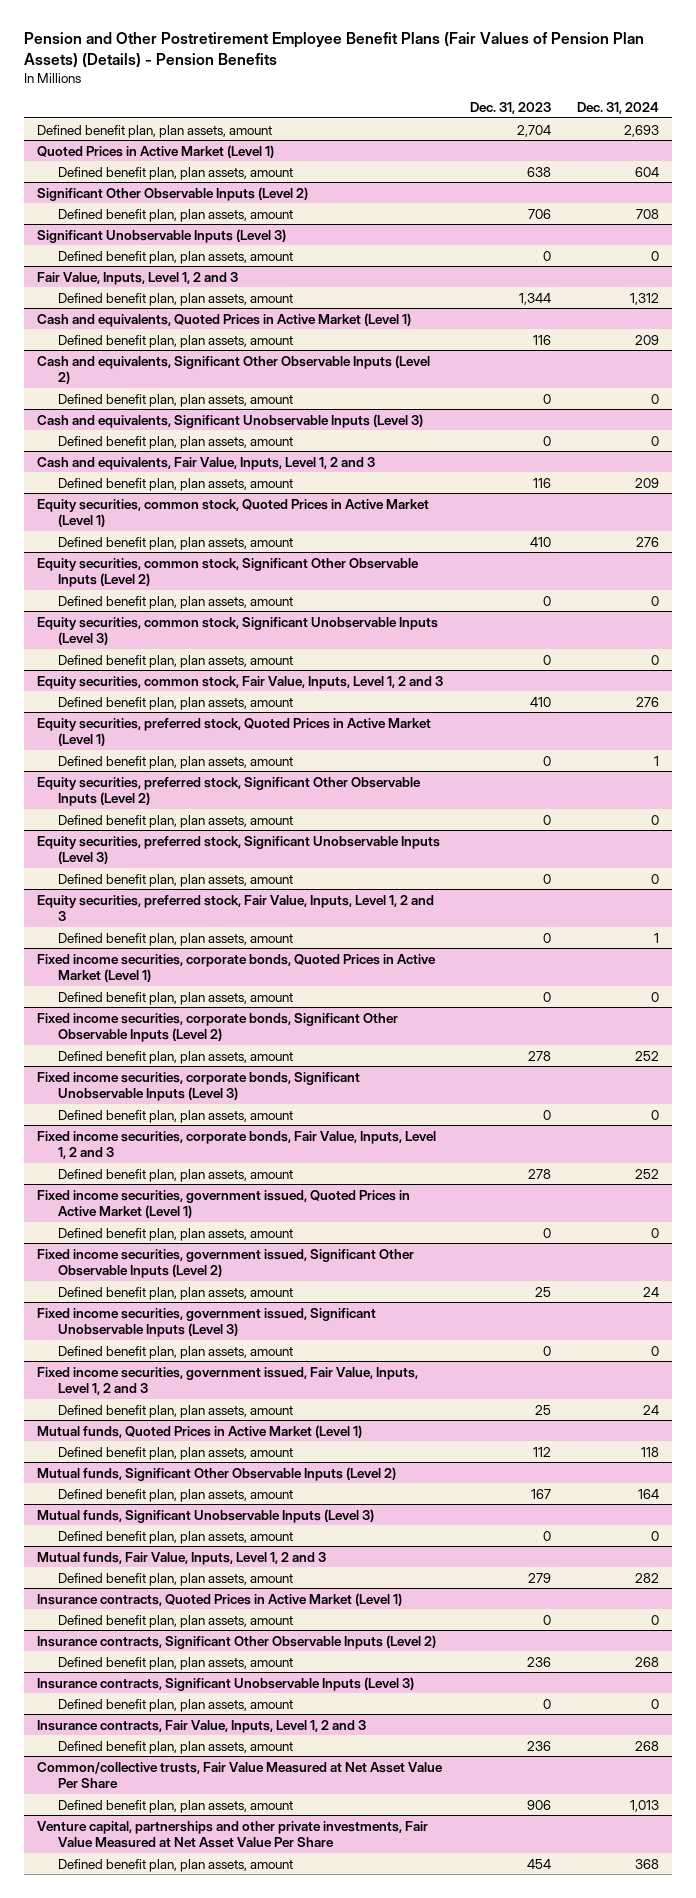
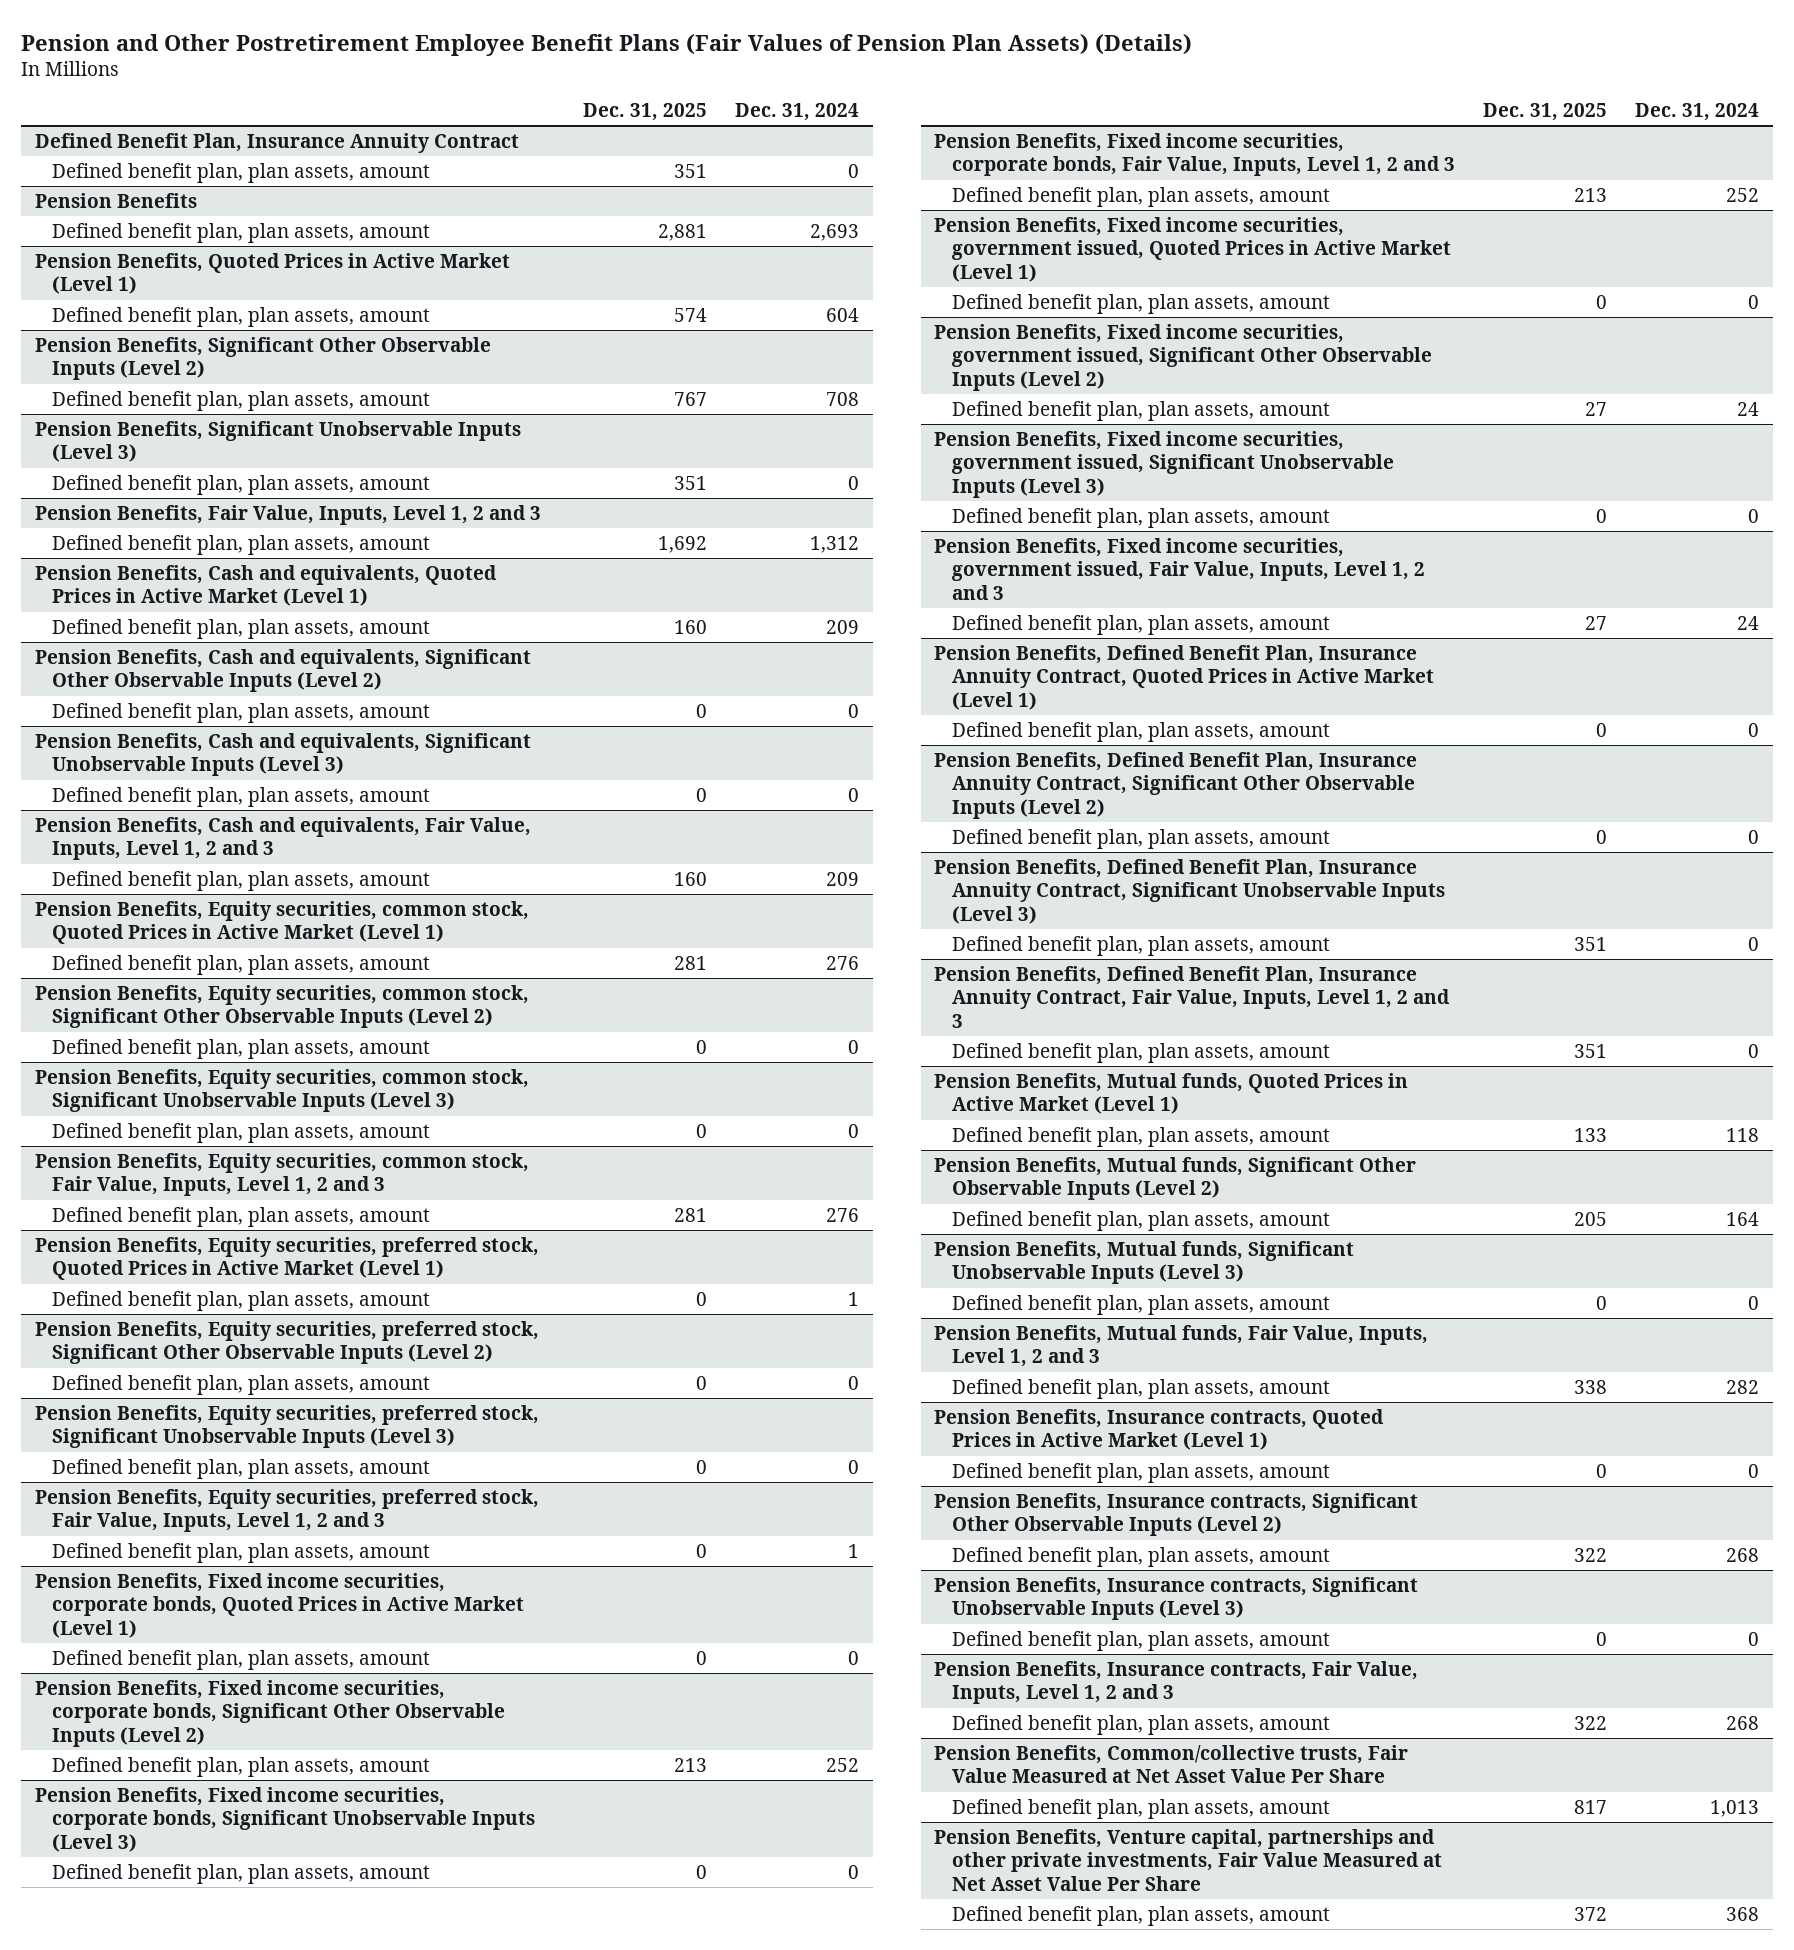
- Pension and Other Postretirement Employee Benefit Plans (Fair Values of Pension Plan Assets) (Details) - Pension Benefits
+ Pension and Other Postretirement Employee Benefit Plans (Fair Values of Pension Plan Assets) (Details)
- | Dec. 31, 2023 | Dec. 31, 2024
+ | Dec. 31, 2025 | Dec. 31, 2024
+ Defined Benefit Plan, Insurance Annuity Contract
+ Defined benefit plan, plan assets, amount | 351 | 0
+ Pension Benefits
- Quoted Prices in Active Market (Level 1)
+ Pension Benefits, Quoted Prices in Active Market (Level 1)
- Significant Other Observable Inputs (Level 2)
+ Pension Benefits, Significant Other Observable Inputs (Level 2)
- Significant Unobservable Inputs (Level 3)
+ Pension Benefits, Significant Unobservable Inputs (Level 3)
- Fair Value, Inputs, Level 1, 2 and 3
+ Pension Benefits, Fair Value, Inputs, Level 1, 2 and 3
- Cash and equivalents, Quoted Prices in Active Market (Level 1)
+ Pension Benefits, Cash and equivalents, Quoted Prices in Active Market (Level 1)
- Cash and equivalents, Significant Other Observable Inputs (Level 2)
+ Pension Benefits, Cash and equivalents, Significant Other Observable Inputs (Level 2)
- Cash and equivalents, Significant Unobservable Inputs (Level 3)
+ Pension Benefits, Cash and equivalents, Significant Unobservable Inputs (Level 3)
- Cash and equivalents, Fair Value, Inputs, Level 1, 2 and 3
+ Pension Benefits, Cash and equivalents, Fair Value, Inputs, Level 1, 2 and 3
- Equity securities, common stock, Quoted Prices in Active Market (Level 1)
+ Pension Benefits, Equity securities, common stock, Quoted Prices in Active Market (Level 1)
- Equity securities, common stock, Significant Other Observable Inputs (Level 2)
+ Pension Benefits, Equity securities, common stock, Significant Other Observable Inputs (Level 2)
- Equity securities, common stock, Significant Unobservable Inputs (Level 3)
+ Pension Benefits, Equity securities, common stock, Significant Unobservable Inputs (Level 3)
- Equity securities, common stock, Fair Value, Inputs, Level 1, 2 and 3
+ Pension Benefits, Equity securities, common stock, Fair Value, Inputs, Level 1, 2 and 3
- Equity securities, preferred stock, Quoted Prices in Active Market (Level 1)
+ Pension Benefits, Equity securities, preferred stock, Quoted Prices in Active Market (Level 1)
- Equity securities, preferred stock, Significant Other Observable Inputs (Level 2)
+ Pension Benefits, Equity securities, preferred stock, Significant Other Observable Inputs (Level 2)
- Equity securities, preferred stock, Significant Unobservable Inputs (Level 3)
+ Pension Benefits, Equity securities, preferred stock, Significant Unobservable Inputs (Level 3)
- Equity securities, preferred stock, Fair Value, Inputs, Level 1, 2 and 3
+ Pension Benefits, Equity securities, preferred stock, Fair Value, Inputs, Level 1, 2 and 3
- Fixed income securities, corporate bonds, Quoted Prices in Active Market (Level 1)
+ Pension Benefits, Fixed income securities, corporate bonds, Quoted Prices in Active Market (Level 1)
- Fixed income securities, corporate bonds, Significant Other Observable Inputs (Level 2)
+ Pension Benefits, Fixed income securities, corporate bonds, Significant Other Observable Inputs (Level 2)
- Fixed income securities, corporate bonds, Significant Unobservable Inputs (Level 3)
+ Pension Benefits, Fixed income securities, corporate bonds, Significant Unobservable Inputs (Level 3)
- Fixed income securities, corporate bonds, Fair Value, Inputs, Level 1, 2 and 3
+ Pension Benefits, Fixed income securities, corporate bonds, Fair Value, Inputs, Level 1, 2 and 3
- Fixed income securities, government issued, Quoted Prices in Active Market (Level 1)
+ Pension Benefits, Fixed income securities, government issued, Quoted Prices in Active Market (Level 1)
- Fixed income securities, government issued, Significant Other Observable Inputs (Level 2)
+ Pension Benefits, Fixed income securities, government issued, Significant Other Observable Inputs (Level 2)
- Fixed income securities, government issued, Significant Unobservable Inputs (Level 3)
+ Pension Benefits, Fixed income securities, government issued, Significant Unobservable Inputs (Level 3)
- Fixed income securities, government issued, Fair Value, Inputs, Level 1, 2 and 3
+ Pension Benefits, Fixed income securities, government issued, Fair Value, Inputs, Level 1, 2 and 3
- Mutual funds, Quoted Prices in Active Market (Level 1)
+ Pension Benefits, Defined Benefit Plan, Insurance Annuity Contract, Quoted Prices in Active Market (Level 1)
+ Defined benefit plan, plan assets, amount | 0 | 0
+ Pension Benefits, Defined Benefit Plan, Insurance Annuity Contract, Significant Other Observable Inputs (Level 2)
+ Defined benefit plan, plan assets, amount | 0 | 0
+ Pension Benefits, Defined Benefit Plan, Insurance Annuity Contract, Significant Unobservable Inputs (Level 3)
+ Defined benefit plan, plan assets, amount | 351 | 0
+ Pension Benefits, Defined Benefit Plan, Insurance Annuity Contract, Fair Value, Inputs, Level 1, 2 and 3
+ Defined benefit plan, plan assets, amount | 351 | 0
+ Pension Benefits, Mutual funds, Quoted Prices in Active Market (Level 1)
- Mutual funds, Significant Other Observable Inputs (Level 2)
+ Pension Benefits, Mutual funds, Significant Other Observable Inputs (Level 2)
- Mutual funds, Significant Unobservable Inputs (Level 3)
+ Pension Benefits, Mutual funds, Significant Unobservable Inputs (Level 3)
- Mutual funds, Fair Value, Inputs, Level 1, 2 and 3
+ Pension Benefits, Mutual funds, Fair Value, Inputs, Level 1, 2 and 3
- Insurance contracts, Quoted Prices in Active Market (Level 1)
+ Pension Benefits, Insurance contracts, Quoted Prices in Active Market (Level 1)
- Insurance contracts, Significant Other Observable Inputs (Level 2)
+ Pension Benefits, Insurance contracts, Significant Other Observable Inputs (Level 2)
- Insurance contracts, Significant Unobservable Inputs (Level 3)
+ Pension Benefits, Insurance contracts, Significant Unobservable Inputs (Level 3)
- Insurance contracts, Fair Value, Inputs, Level 1, 2 and 3
+ Pension Benefits, Insurance contracts, Fair Value, Inputs, Level 1, 2 and 3
- Common/collective trusts, Fair Value Measured at Net Asset Value Per Share
+ Pension Benefits, Common/collective trusts, Fair Value Measured at Net Asset Value Per Share
- Venture capital, partnerships and other private investments, Fair Value Measured at Net Asset Value Per Share
+ Pension Benefits, Venture capital, partnerships and other private investments, Fair Value Measured at Net Asset Value Per Share

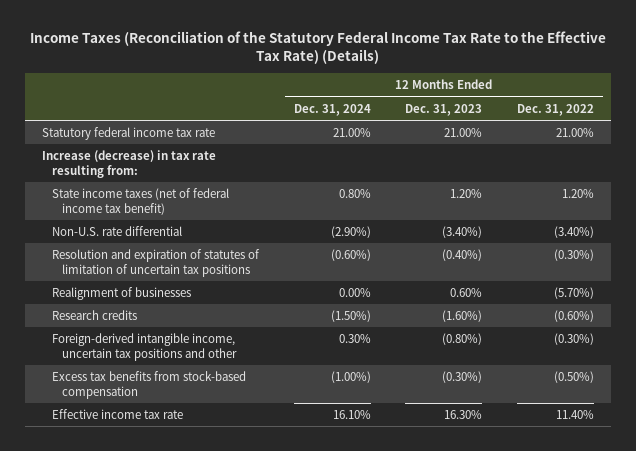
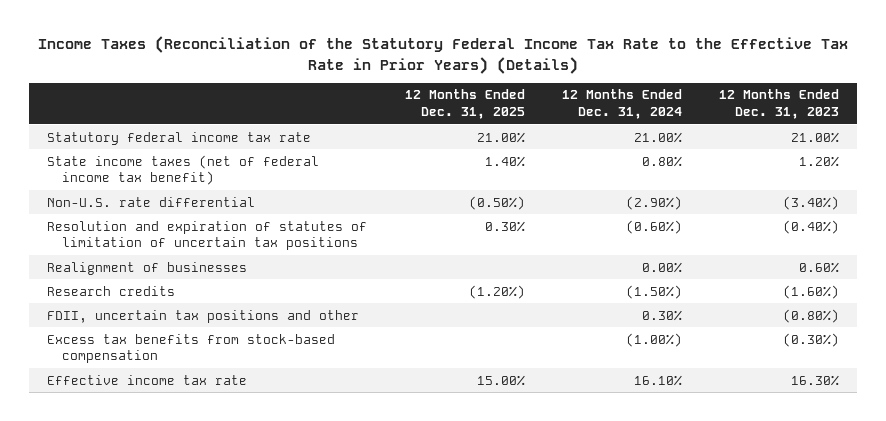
- Income Taxes (Reconciliation of the Statutory Federal Income Tax Rate to the Effective Tax Rate) (Details)
+ Income Taxes (Reconciliation of the Statutory Federal Income Tax Rate to the Effective Tax Rate in Prior Years) (Details)
- | 12 Months Ended Dec. 31, 2024 | 12 Months Ended Dec. 31, 2023 | 12 Months Ended Dec. 31, 2022
+ | 12 Months Ended Dec. 31, 2025 | 12 Months Ended Dec. 31, 2024 | 12 Months Ended Dec. 31, 2023
- Increase (decrease) in tax rate resulting from:
- Foreign-derived intangible income, uncertain tax positions and other | 0.30% | (0.80%) | (0.30%)
+ FDII, uncertain tax positions and other | | 0.30% | (0.80%)

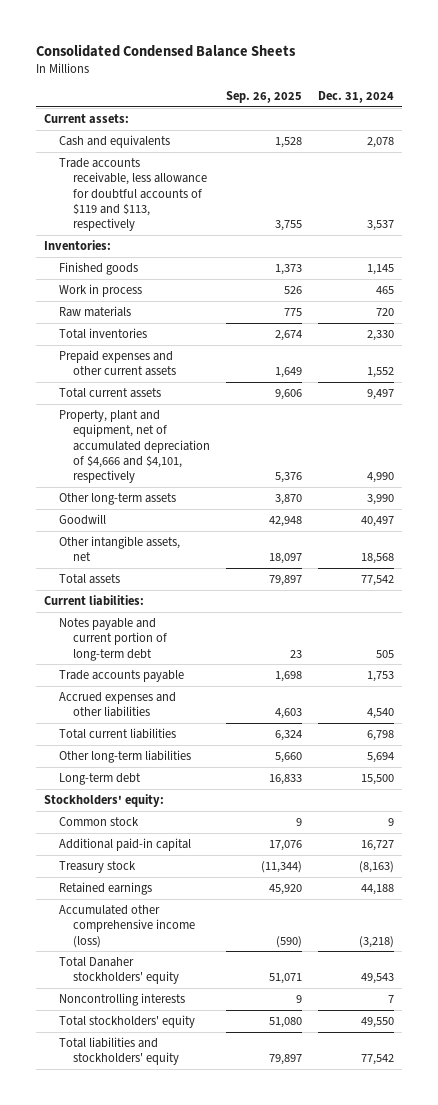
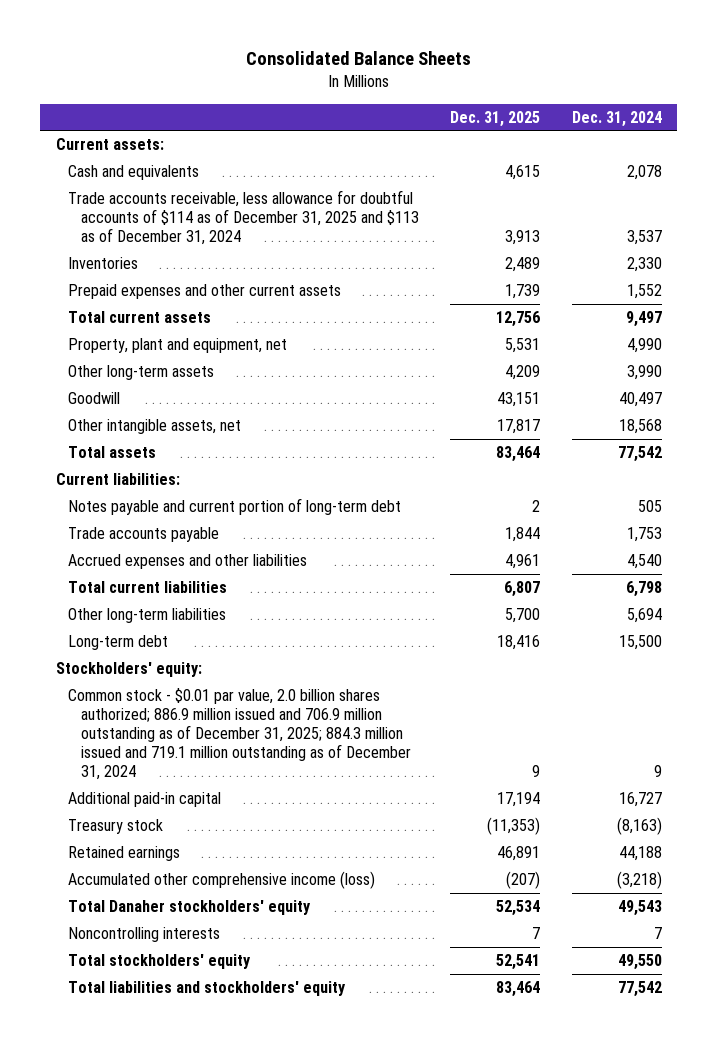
- Consolidated Condensed Balance Sheets
+ Consolidated Balance Sheets
- | Sep. 26, 2025 | Dec. 31, 2024
+ | Dec. 31, 2025 | Dec. 31, 2024
- Trade accounts receivable, less allowance for doubtful accounts of $119 and $113, respectively | 3,755 | 3,537
- Inventories:
- Finished goods | 1,373 | 1,145
- Work in process | 526 | 465
- Raw materials | 775 | 720
- Total inventories | 2,674 | 2,330
+ Trade accounts receivable, less allowance for doubtful accounts of $114 as of December 31, 2025 and $113 as of December 31, 2024 | 3,913 | 3,537
+ Inventories | 2,489 | 2,330
- Property, plant and equipment, net of accumulated depreciation of $4,666 and $4,101, respectively | 5,376 | 4,990
+ Property, plant and equipment, net | 5,531 | 4,990
- Common stock | 9 | 9
+ Common stock - $0.01 par value, 2.0 billion shares authorized; 886.9 million issued and 706.9 million outstanding as of December 31, 2025; 884.3 million issued and 719.1 million outstanding as of December 31, 2024 | 9 | 9

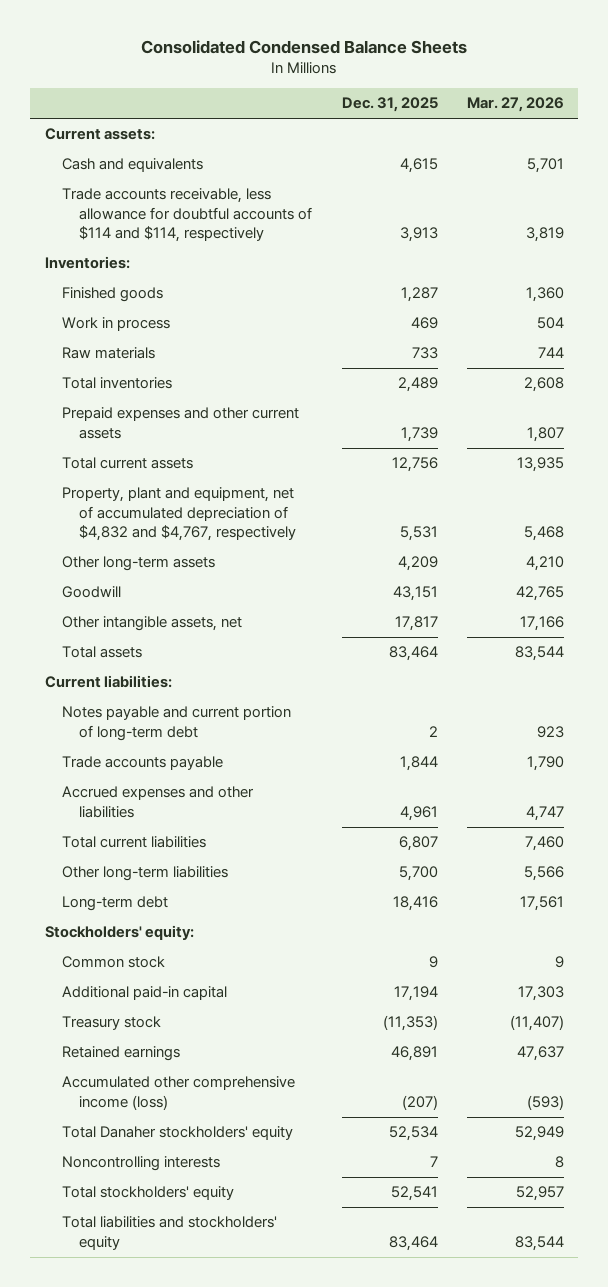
- Consolidated Balance Sheets
+ Consolidated Condensed Balance Sheets
- | Dec. 31, 2025 | Dec. 31, 2024
+ | Dec. 31, 2025 | Mar. 27, 2026
- Trade accounts receivable, less allowance for doubtful accounts of $114 as of December 31, 2025 and $113 as of December 31, 2024 | 3,913 | 3,537
- Inventories | 2,489 | 2,330
+ Trade accounts receivable, less allowance for doubtful accounts of $114 and $114, respectively | 3,913 | 3,819
+ Inventories:
+ Finished goods | 1,287 | 1,360
+ Work in process | 469 | 504
+ Raw materials | 733 | 744
+ Total inventories | 2,489 | 2,608
- Property, plant and equipment, net | 5,531 | 4,990
+ Property, plant and equipment, net of accumulated depreciation of $4,832 and $4,767, respectively | 5,531 | 5,468
- Common stock - $0.01 par value, 2.0 billion shares authorized; 886.9 million issued and 706.9 million outstanding as of December 31, 2025; 884.3 million issued and 719.1 million outstanding as of December 31, 2024 | 9 | 9
+ Common stock | 9 | 9

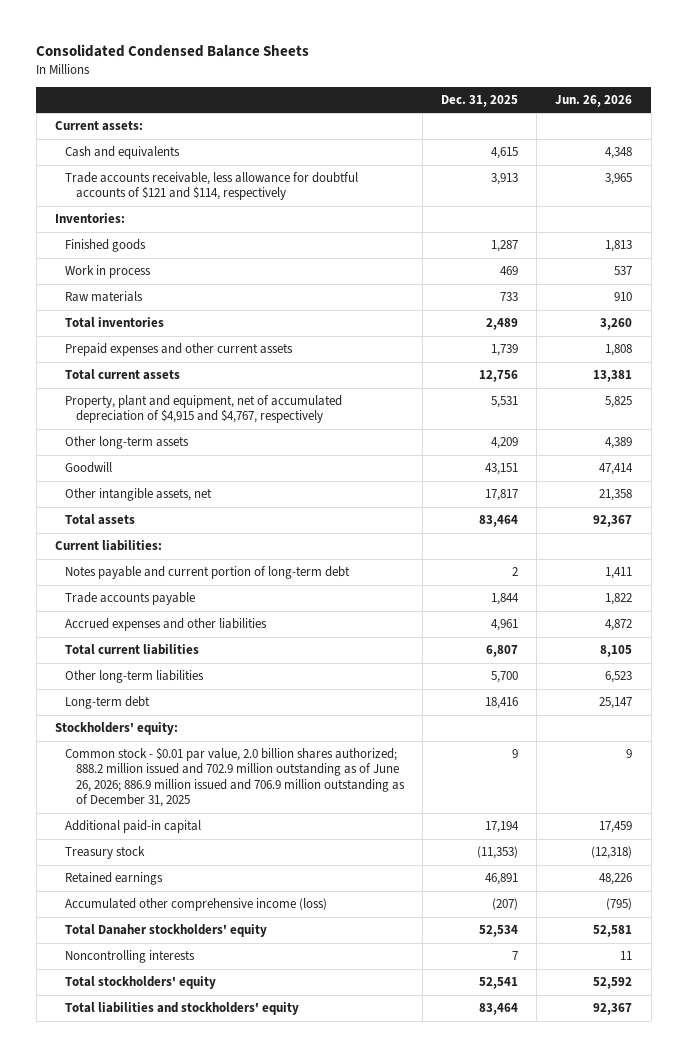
- | Dec. 31, 2025 | Mar. 27, 2026
+ | Dec. 31, 2025 | Jun. 26, 2026
- Trade accounts receivable, less allowance for doubtful accounts of $114 and $114, respectively | 3,913 | 3,819
+ Trade accounts receivable, less allowance for doubtful accounts of $121 and $114, respectively | 3,913 | 3,965
- Property, plant and equipment, net of accumulated depreciation of $4,832 and $4,767, respectively | 5,531 | 5,468
+ Property, plant and equipment, net of accumulated depreciation of $4,915 and $4,767, respectively | 5,531 | 5,825
- Common stock | 9 | 9
+ Common stock - $0.01 par value, 2.0 billion shares authorized; 888.2 million issued and 702.9 million outstanding as of June 26, 2026; 886.9 million issued and 706.9 million outstanding as of December 31, 2025 | 9 | 9

